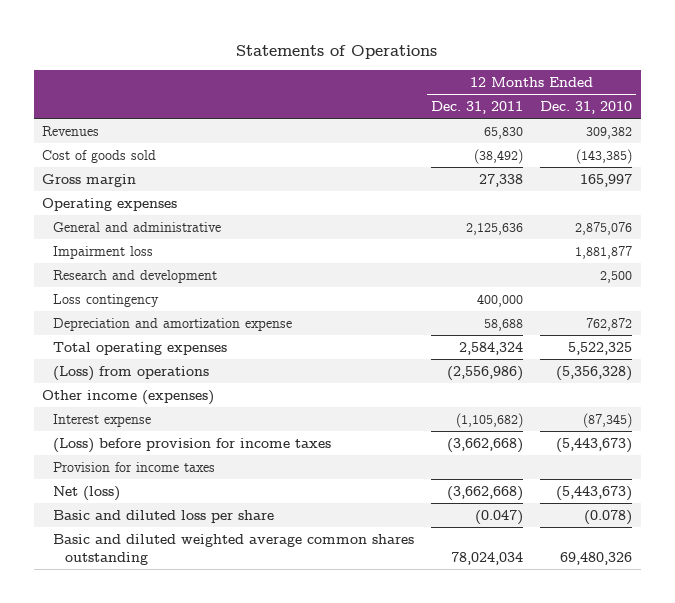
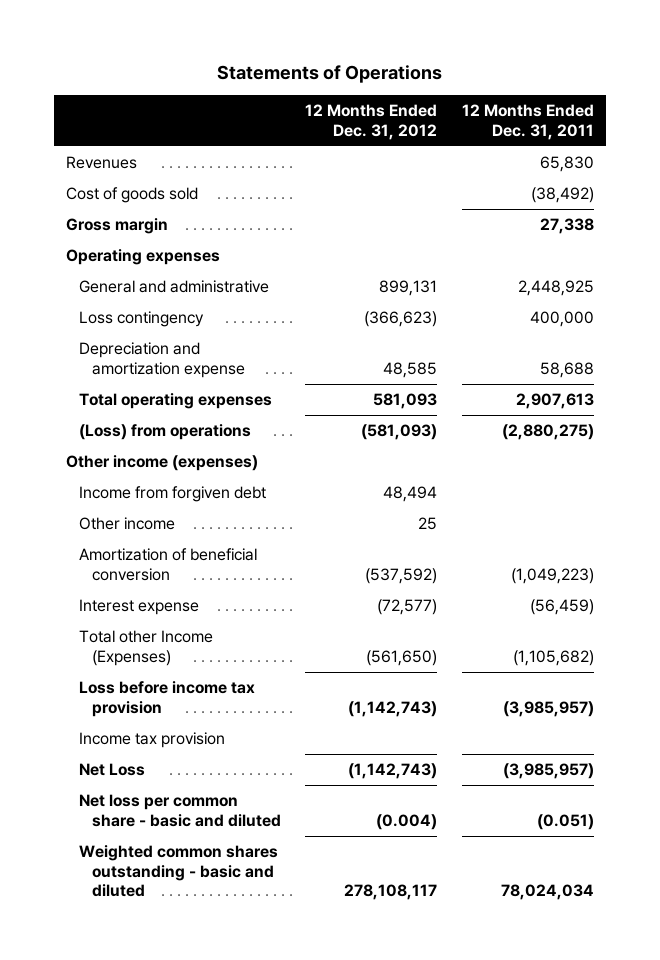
- | 12 Months Ended Dec. 31, 2011 | 12 Months Ended Dec. 31, 2010
+ | 12 Months Ended Dec. 31, 2012 | 12 Months Ended Dec. 31, 2011
- General and administrative | 2,125,636 | 2,875,076
- Impairment loss | | 1,881,877
- Research and development | | 2,500
+ General and administrative | 899,131 | 2,448,925
- Total operating expenses | 2,584,324 | 5,522,325
- (Loss) from operations | (2,556,986) | (5,356,328)
+ Total operating expenses | 581,093 | 2,907,613
+ (Loss) from operations | (581,093) | (2,880,275)
- Interest expense | (1,105,682) | (87,345)
- (Loss) before provision for income taxes | (3,662,668) | (5,443,673)
- Provision for income taxes
- Net (loss) | (3,662,668) | (5,443,673)
- Basic and diluted loss per share | (0.047) | (0.078)
- Basic and diluted weighted average common shares outstanding | 78,024,034 | 69,480,326
+ Income from forgiven debt | 48,494 |
+ Other income | 25 |
+ Amortization of beneficial conversion | (537,592) | (1,049,223)
+ Interest expense | (72,577) | (56,459)
+ Total other Income (Expenses) | (561,650) | (1,105,682)
+ Loss before income tax provision | (1,142,743) | (3,985,957)
+ Income tax provision
+ Net Loss | (1,142,743) | (3,985,957)
+ Net loss per common share - basic and diluted | (0.004) | (0.051)
+ Weighted common shares outstanding - basic and diluted | 278,108,117 | 78,024,034

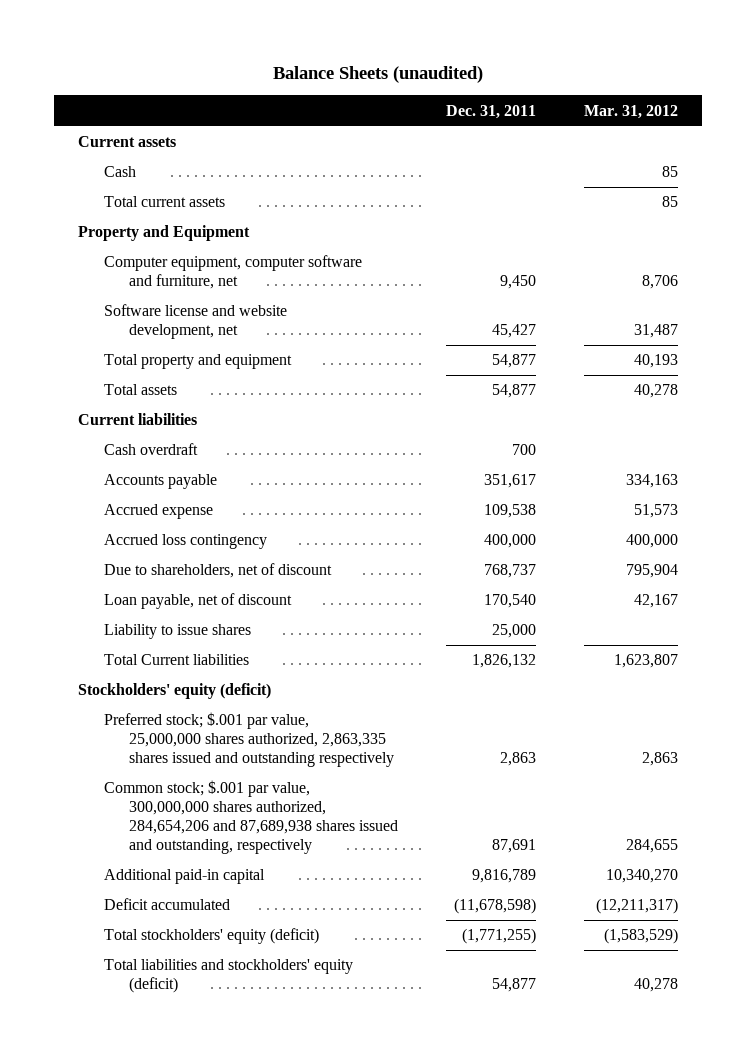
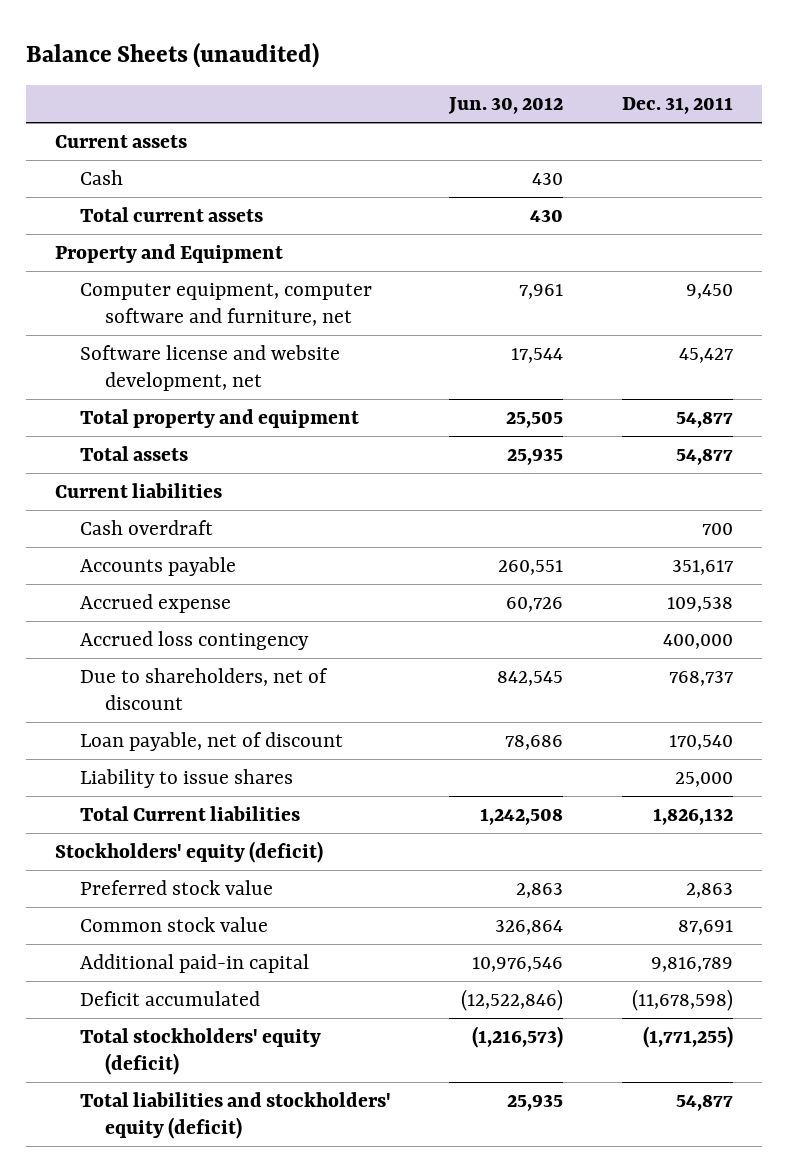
- | Dec. 31, 2011 | Mar. 31, 2012
+ | Jun. 30, 2012 | Dec. 31, 2011
- Preferred stock; $.001 par value, 25,000,000 shares authorized, 2,863,335 shares issued and outstanding respectively | 2,863 | 2,863
- Common stock; $.001 par value, 300,000,000 shares authorized, 284,654,206 and 87,689,938 shares issued and outstanding, respectively | 87,691 | 284,655
+ Preferred stock value | 2,863 | 2,863
+ Common stock value | 326,864 | 87,691

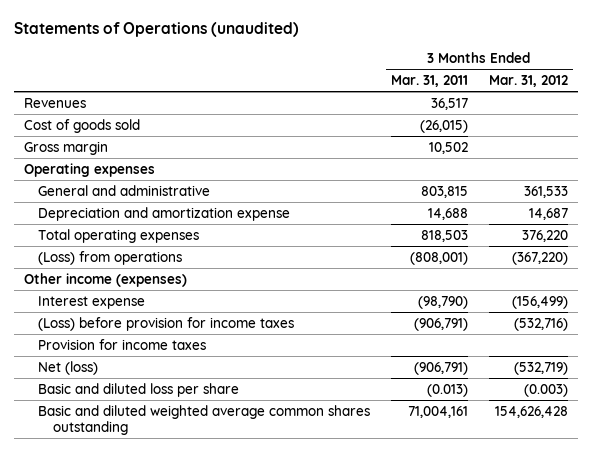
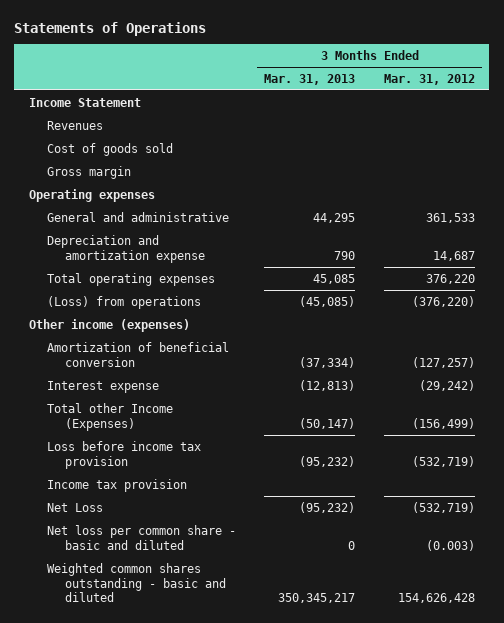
- Statements of Operations (unaudited)
+ Statements of Operations
- | 3 Months Ended Mar. 31, 2011 | 3 Months Ended Mar. 31, 2012
+ | 3 Months Ended Mar. 31, 2013 | 3 Months Ended Mar. 31, 2012
+ Income Statement
- (Loss) from operations | (808,001) | (367,220)
+ (Loss) from operations | (45,085) | (376,220)
- Interest expense | (98,790) | (156,499)
- (Loss) before provision for income taxes | (906,791) | (532,716)
- Provision for income taxes
- Net (loss) | (906,791) | (532,719)
- Basic and diluted loss per share | (0.013) | (0.003)
- Basic and diluted weighted average common shares outstanding | 71,004,161 | 154,626,428
+ Amortization of beneficial conversion | (37,334) | (127,257)
+ Interest expense | (12,813) | (29,242)
+ Total other Income (Expenses) | (50,147) | (156,499)
+ Loss before income tax provision | (95,232) | (532,719)
+ Income tax provision
+ Net Loss | (95,232) | (532,719)
+ Net loss per common share - basic and diluted | 0 | (0.003)
+ Weighted common shares outstanding - basic and diluted | 350,345,217 | 154,626,428

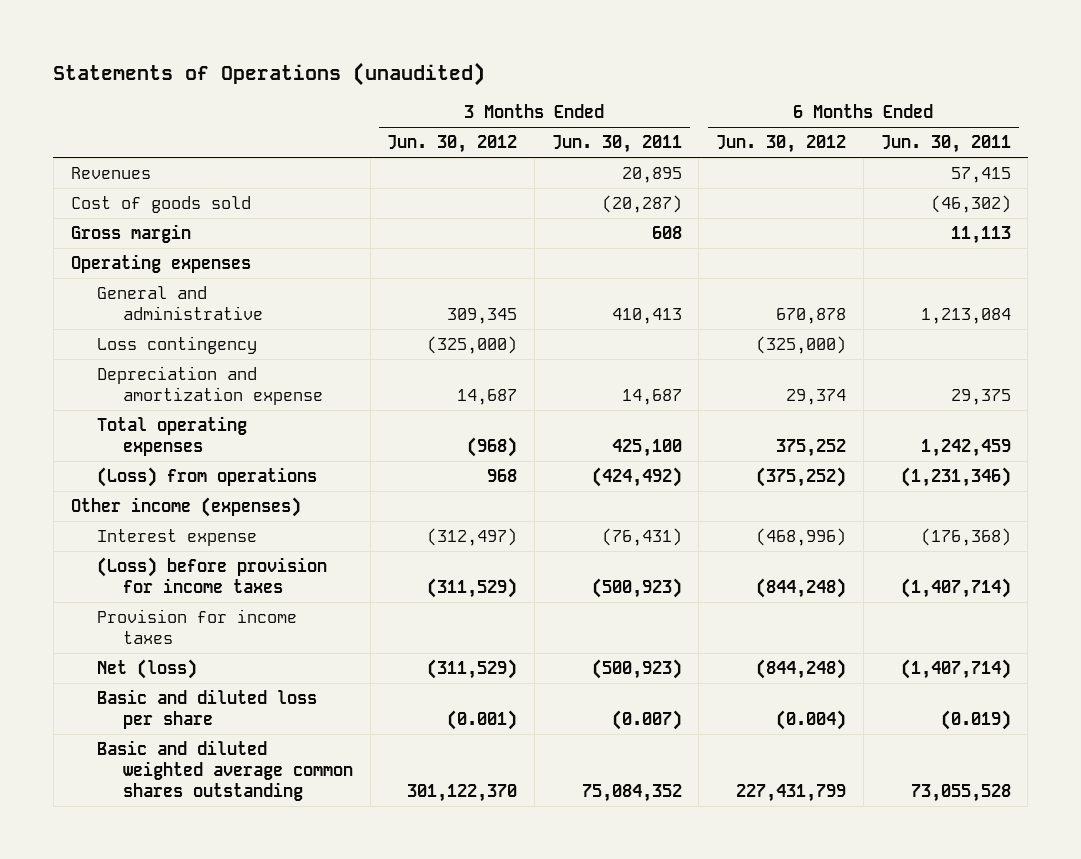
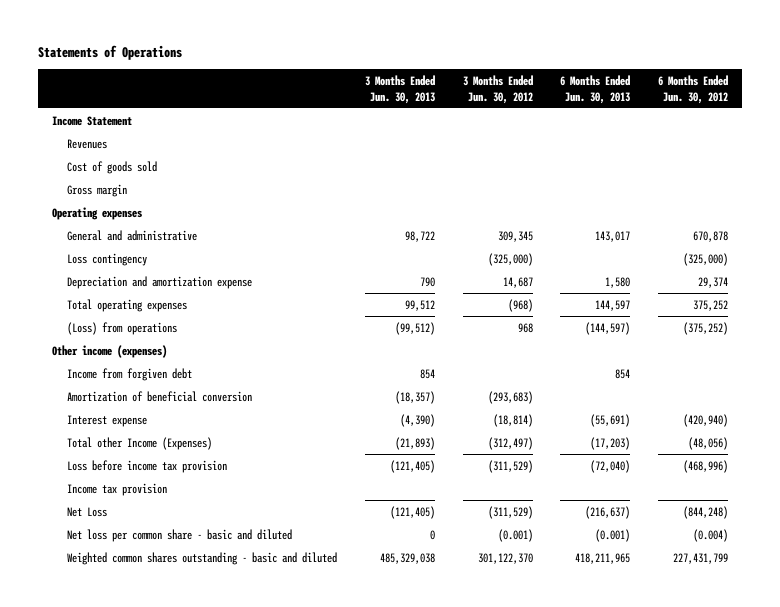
- Statements of Operations (unaudited)
+ Statements of Operations
- | 3 Months Ended Jun. 30, 2012 | 3 Months Ended Jun. 30, 2011 | 6 Months Ended Jun. 30, 2012 | 6 Months Ended Jun. 30, 2011
+ | 3 Months Ended Jun. 30, 2013 | 3 Months Ended Jun. 30, 2012 | 6 Months Ended Jun. 30, 2013 | 6 Months Ended Jun. 30, 2012
+ Income Statement
- Interest expense | (312,497) | (76,431) | (468,996) | (176,368)
- (Loss) before provision for income taxes | (311,529) | (500,923) | (844,248) | (1,407,714)
- Provision for income taxes
- Net (loss) | (311,529) | (500,923) | (844,248) | (1,407,714)
- Basic and diluted loss per share | (0.001) | (0.007) | (0.004) | (0.019)
- Basic and diluted weighted average common shares outstanding | 301,122,370 | 75,084,352 | 227,431,799 | 73,055,528
+ Income from forgiven debt | 854 | | 854 |
+ Amortization of beneficial conversion | (18,357) | (293,683) | |
+ Interest expense | (4,390) | (18,814) | (55,691) | (420,940)
+ Total other Income (Expenses) | (21,893) | (312,497) | (17,203) | (48,056)
+ Loss before income tax provision | (121,405) | (311,529) | (72,040) | (468,996)
+ Income tax provision
+ Net Loss | (121,405) | (311,529) | (216,637) | (844,248)
+ Net loss per common share - basic and diluted | 0 | (0.001) | (0.001) | (0.004)
+ Weighted common shares outstanding - basic and diluted | 485,329,038 | 301,122,370 | 418,211,965 | 227,431,799

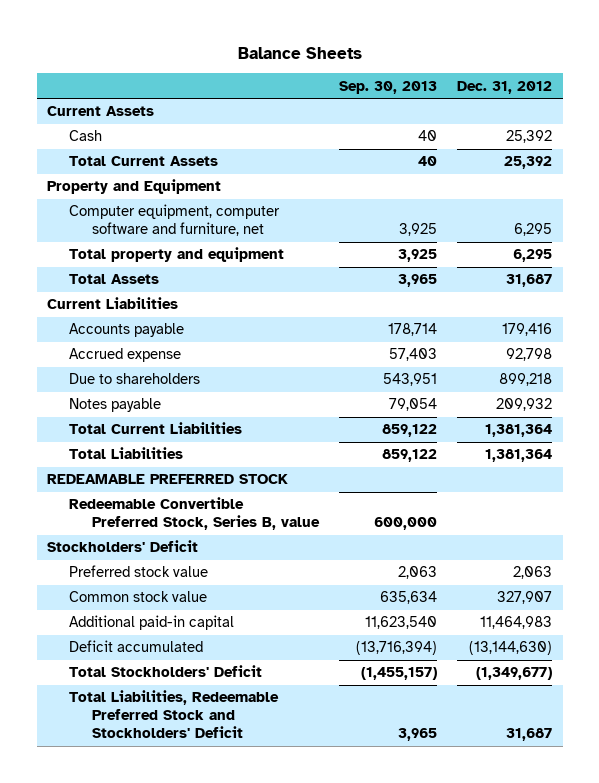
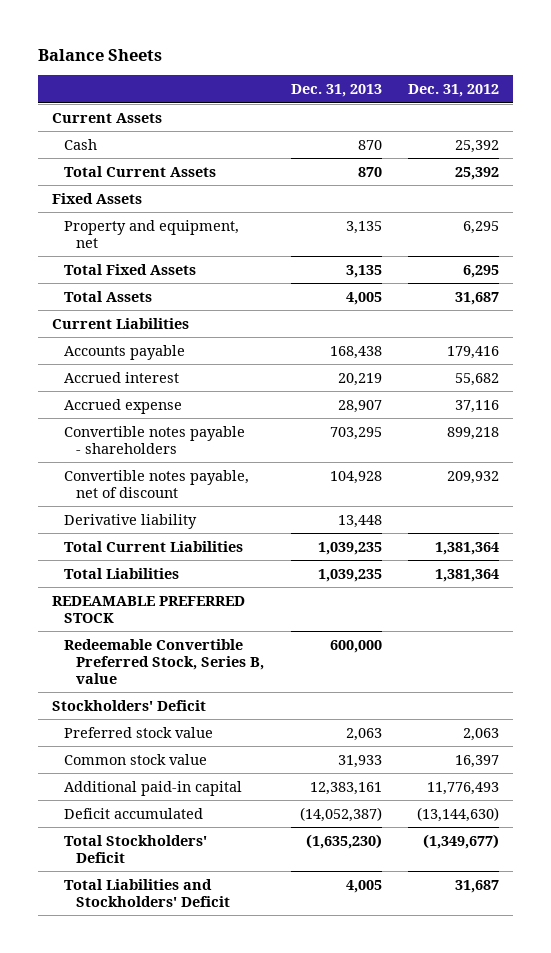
- | Sep. 30, 2013 | Dec. 31, 2012
+ | Dec. 31, 2013 | Dec. 31, 2012
- Property and Equipment
- Computer equipment, computer software and furniture, net | 3,925 | 6,295
- Total property and equipment | 3,925 | 6,295
+ Fixed Assets
+ Property and equipment, net | 3,135 | 6,295
+ Total Fixed Assets | 3,135 | 6,295
- Accrued expense | 57,403 | 92,798
- Due to shareholders | 543,951 | 899,218
- Notes payable | 79,054 | 209,932
+ Accrued interest | 20,219 | 55,682
+ Accrued expense | 28,907 | 37,116
+ Convertible notes payable - shareholders | 703,295 | 899,218
+ Convertible notes payable, net of discount | 104,928 | 209,932
+ Derivative liability | 13,448 |
- Common stock value | 635,634 | 327,907
- Additional paid-in capital | 11,623,540 | 11,464,983
+ Common stock value | 31,933 | 16,397
+ Additional paid-in capital | 12,383,161 | 11,776,493
- Total Liabilities, Redeemable Preferred Stock and Stockholders' Deficit | 3,965 | 31,687
+ Total Liabilities and Stockholders' Deficit | 4,005 | 31,687

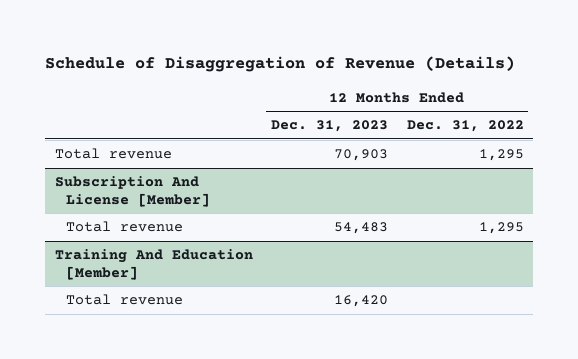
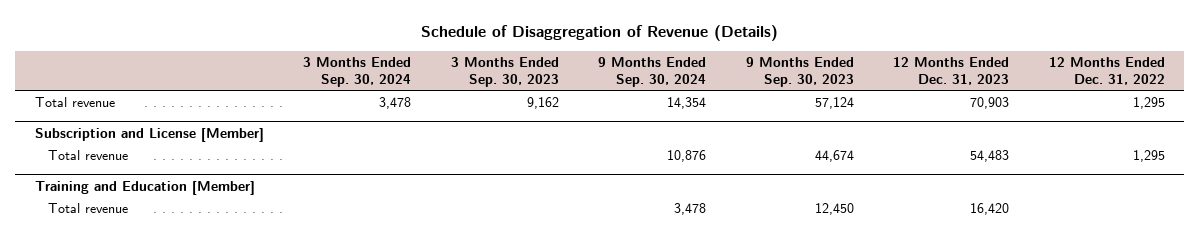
- | 12 Months Ended Dec. 31, 2023 | 12 Months Ended Dec. 31, 2022
+ | 3 Months Ended Sep. 30, 2024 | 3 Months Ended Sep. 30, 2023 | 9 Months Ended Sep. 30, 2024 | 9 Months Ended Sep. 30, 2023 | 12 Months Ended Dec. 31, 2023 | 12 Months Ended Dec. 31, 2022
- Subscription And License [Member]
+ Subscription and License [Member]
- Training And Education [Member]
+ Training and Education [Member]

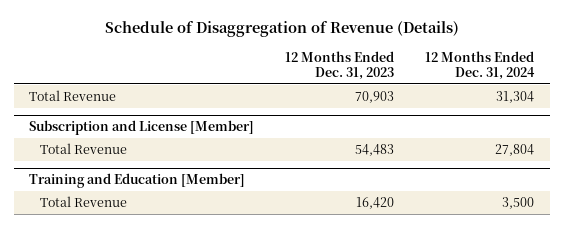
- | 3 Months Ended Sep. 30, 2024 | 3 Months Ended Sep. 30, 2023 | 9 Months Ended Sep. 30, 2024 | 9 Months Ended Sep. 30, 2023 | 12 Months Ended Dec. 31, 2023 | 12 Months Ended Dec. 31, 2022
+ | 12 Months Ended Dec. 31, 2023 | 12 Months Ended Dec. 31, 2024
- Total revenue | 3,478 | 9,162 | 14,354 | 57,124 | 70,903 | 1,295
+ Total Revenue | 70,903 | 31,304
@ Subscription and License [Member]
- Total revenue | | | 10,876 | 44,674 | 54,483 | 1,295
+ Total Revenue | 54,483 | 27,804
@ Training and Education [Member]
- Total revenue | | | 3,478 | 12,450 | 16,420 |
+ Total Revenue | 16,420 | 3,500

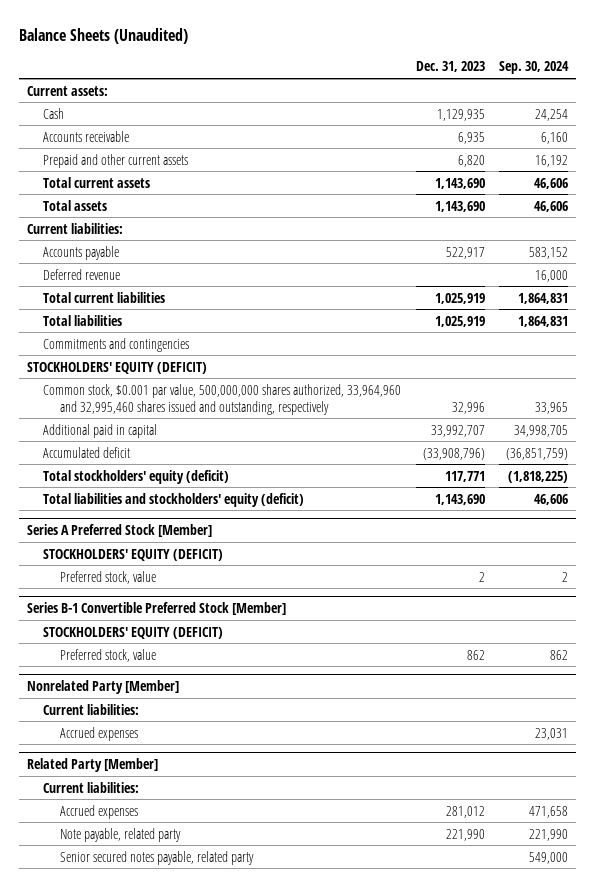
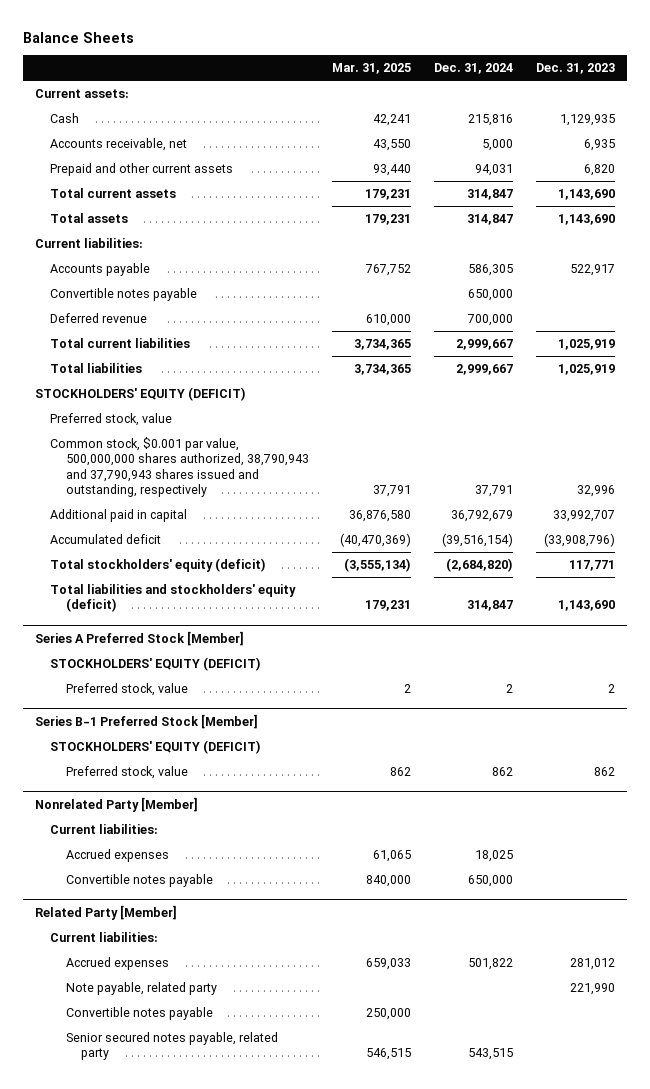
- Balance Sheets (Unaudited)
+ Balance Sheets
- | Dec. 31, 2023 | Sep. 30, 2024
+ | Mar. 31, 2025 | Dec. 31, 2024 | Dec. 31, 2023
- Accounts receivable | 6,935 | 6,160
+ Accounts receivable, net | 43,550 | 5,000 | 6,935
+ Convertible notes payable | | 650,000 |
- Commitments and contingencies
- Common stock, $0.001 par value, 500,000,000 shares authorized, 33,964,960 and 32,995,460 shares issued and outstanding, respectively | 32,996 | 33,965
+ Preferred stock, value
+ Common stock, $0.001 par value, 500,000,000 shares authorized, 38,790,943 and 37,790,943 shares issued and outstanding, respectively | 37,791 | 37,791 | 32,996
- Series B-1 Convertible Preferred Stock [Member]
+ Series B-1 Preferred Stock [Member]
@ Nonrelated Party [Member]
+ Convertible notes payable | 840,000 | 650,000 |
@ Related Party [Member]
+ Convertible notes payable | 250,000 | |

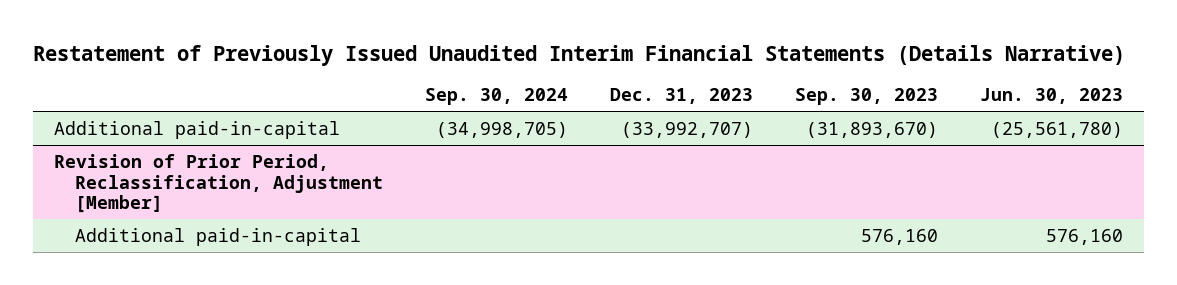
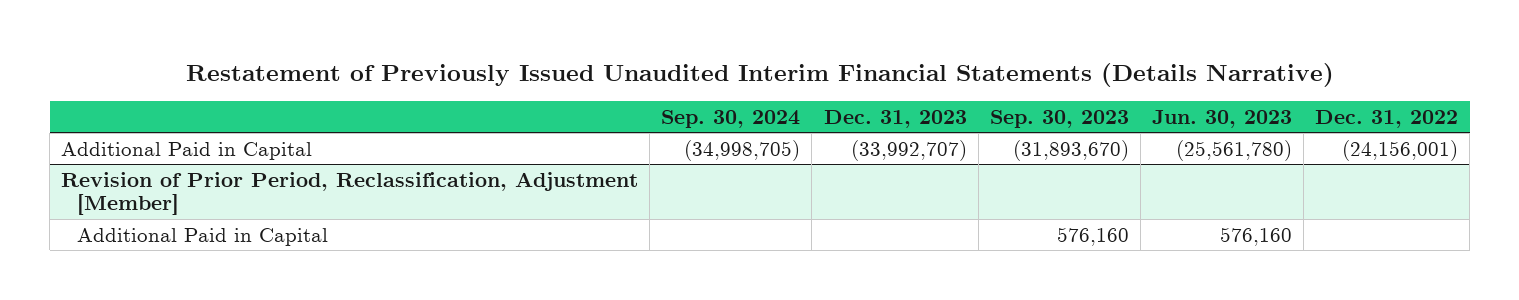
- | Sep. 30, 2024 | Dec. 31, 2023 | Sep. 30, 2023 | Jun. 30, 2023
+ | Sep. 30, 2024 | Dec. 31, 2023 | Sep. 30, 2023 | Jun. 30, 2023 | Dec. 31, 2022
- Additional paid-in-capital | (34,998,705) | (33,992,707) | (31,893,670) | (25,561,780)
+ Additional Paid in Capital | (34,998,705) | (33,992,707) | (31,893,670) | (25,561,780) | (24,156,001)
@ Revision of Prior Period, Reclassification, Adjustment [Member]
- Additional paid-in-capital | | | 576,160 | 576,160
+ Additional Paid in Capital | | | 576,160 | 576,160 |

